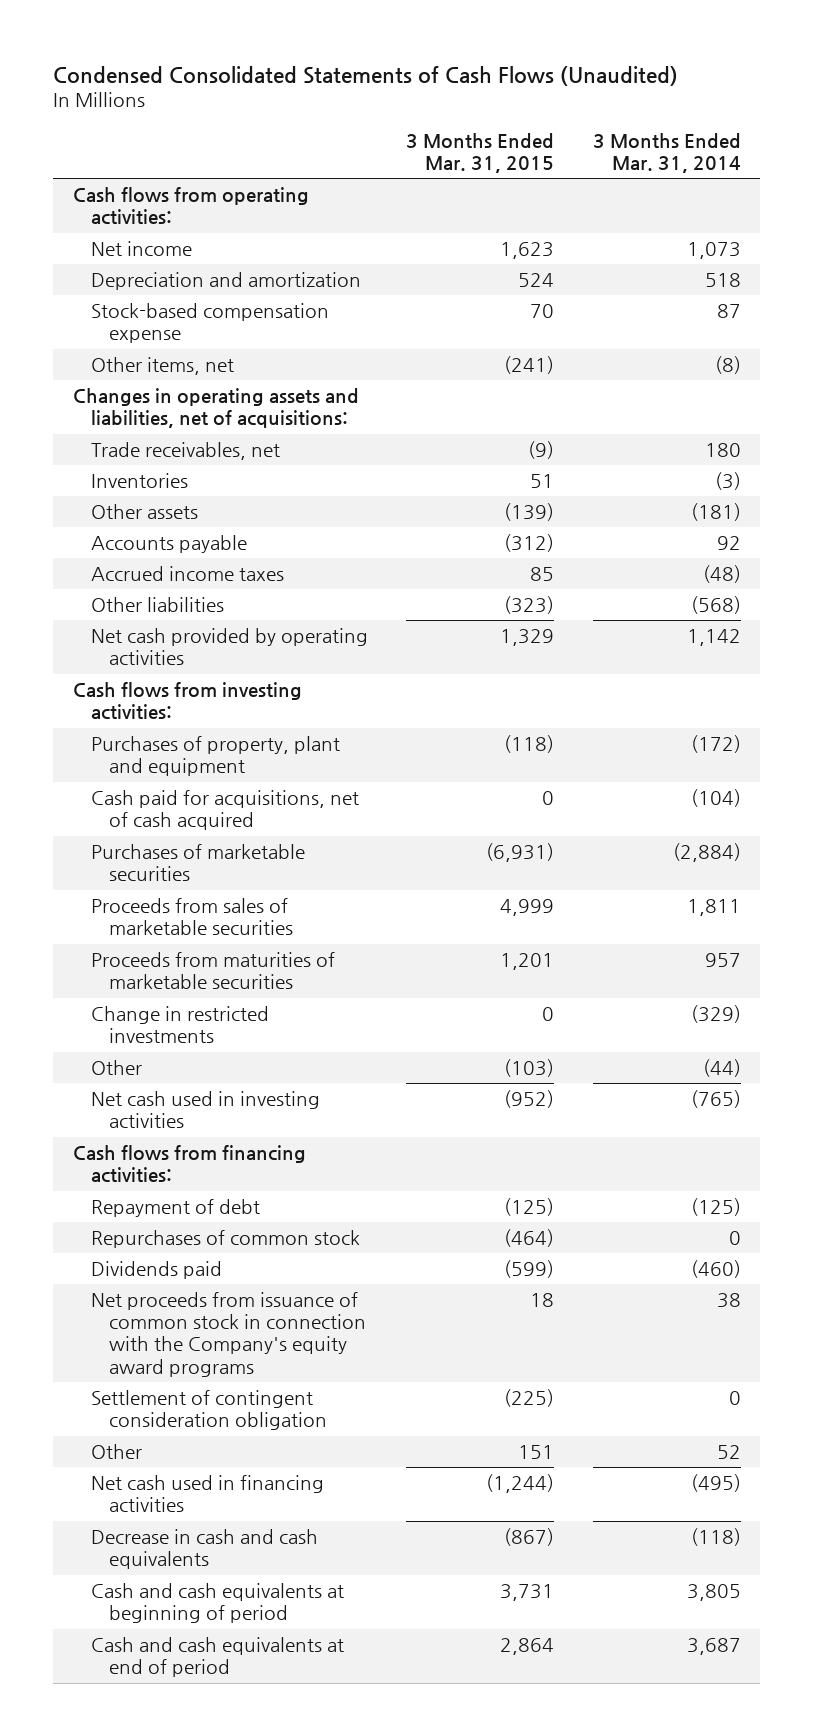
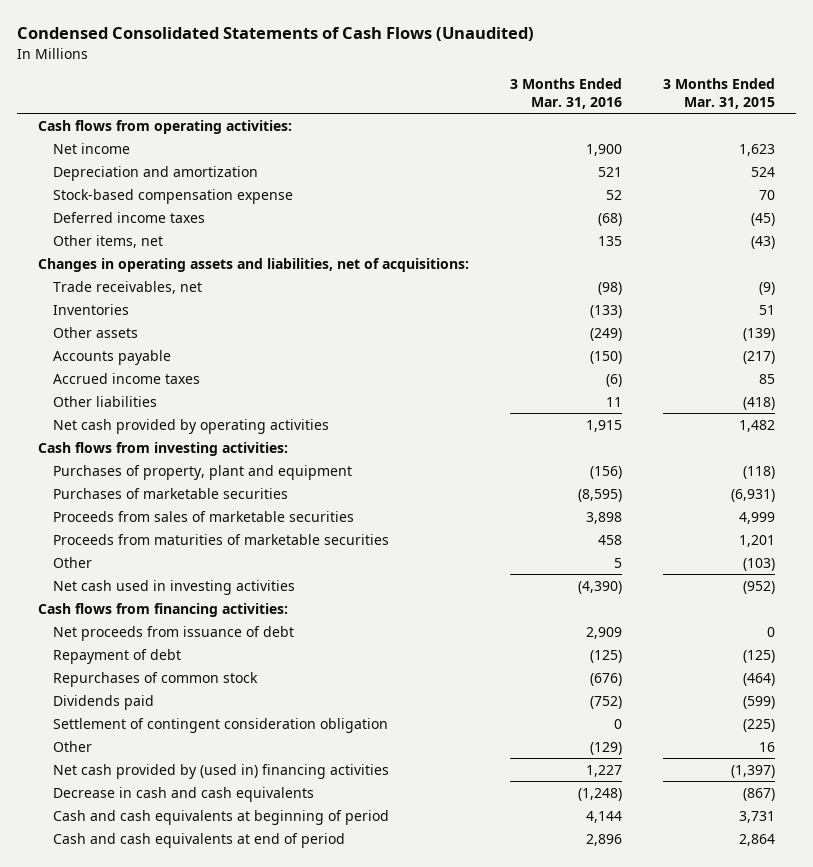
- | 3 Months Ended Mar. 31, 2015 | 3 Months Ended Mar. 31, 2014
+ | 3 Months Ended Mar. 31, 2016 | 3 Months Ended Mar. 31, 2015
- Other items, net | (241) | (8)
+ Deferred income taxes | (68) | (45)
+ Other items, net | 135 | (43)
- Accounts payable | (312) | 92
+ Accounts payable | (150) | (217)
- Other liabilities | (323) | (568)
- Net cash provided by operating activities | 1,329 | 1,142
+ Other liabilities | 11 | (418)
+ Net cash provided by operating activities | 1,915 | 1,482
- Cash paid for acquisitions, net of cash acquired | 0 | (104)
- Change in restricted investments | 0 | (329)
+ Net proceeds from issuance of debt | 2,909 | 0
- Net proceeds from issuance of common stock in connection with the Company's equity award programs | 18 | 38
- Other | 151 | 52
- Net cash used in financing activities | (1,244) | (495)
+ Other | (129) | 16
+ Net cash provided by (used in) financing activities | 1,227 | (1,397)

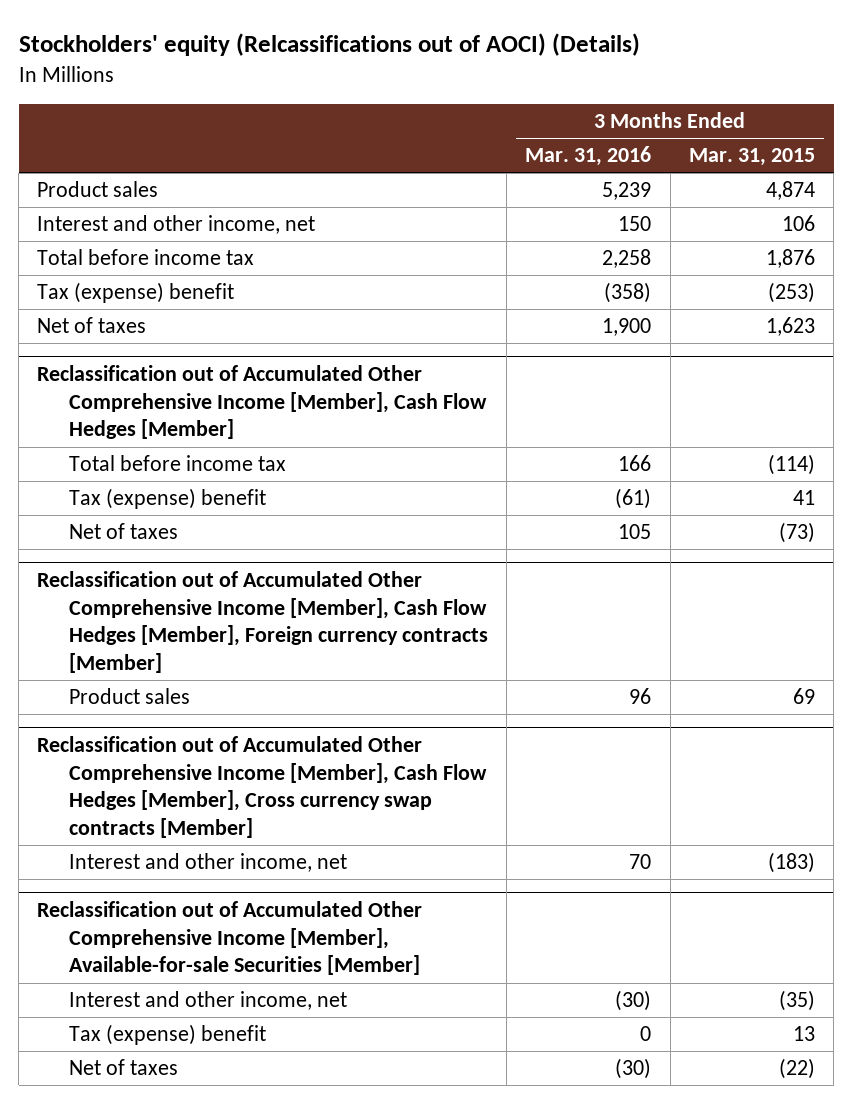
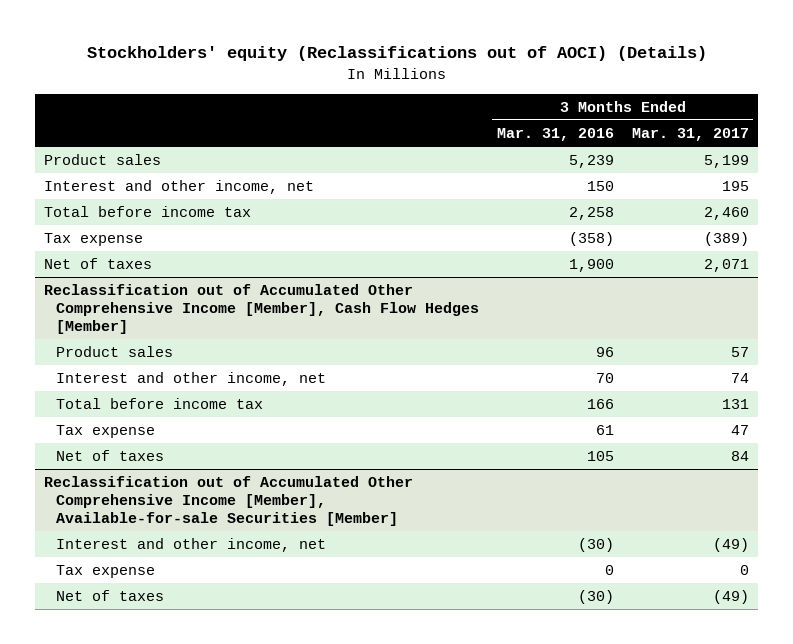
- Stockholders' equity (Relcassifications out of AOCI) (Details)
+ Stockholders' equity (Reclassifications out of AOCI) (Details)
- | 3 Months Ended Mar. 31, 2016 | 3 Months Ended Mar. 31, 2015
+ | 3 Months Ended Mar. 31, 2016 | 3 Months Ended Mar. 31, 2017
- Tax (expense) benefit | (358) | (253)
+ Tax expense | (358) | (389)
@ Reclassification out of Accumulated Other Comprehensive Income [Member], Cash Flow Hedges [Member]
- Tax (expense) benefit | (61) | 41
- Reclassification out of Accumulated Other Comprehensive Income [Member], Cash Flow Hedges [Member], Foreign currency contracts [Member]
- Reclassification out of Accumulated Other Comprehensive Income [Member], Cash Flow Hedges [Member], Cross currency swap contracts [Member]
@ Reclassification out of Accumulated Other Comprehensive Income [Member], Cash Flow Hedges [Member]
moved down: Total before income tax | 166 | 131
+ Tax expense | 61 | 47
moved down: Net of taxes | 105 | 84
@ Reclassification out of Accumulated Other Comprehensive Income [Member], Available-for-sale Securities [Member]
- Tax (expense) benefit | 0 | 13
+ Tax expense | 0 | 0

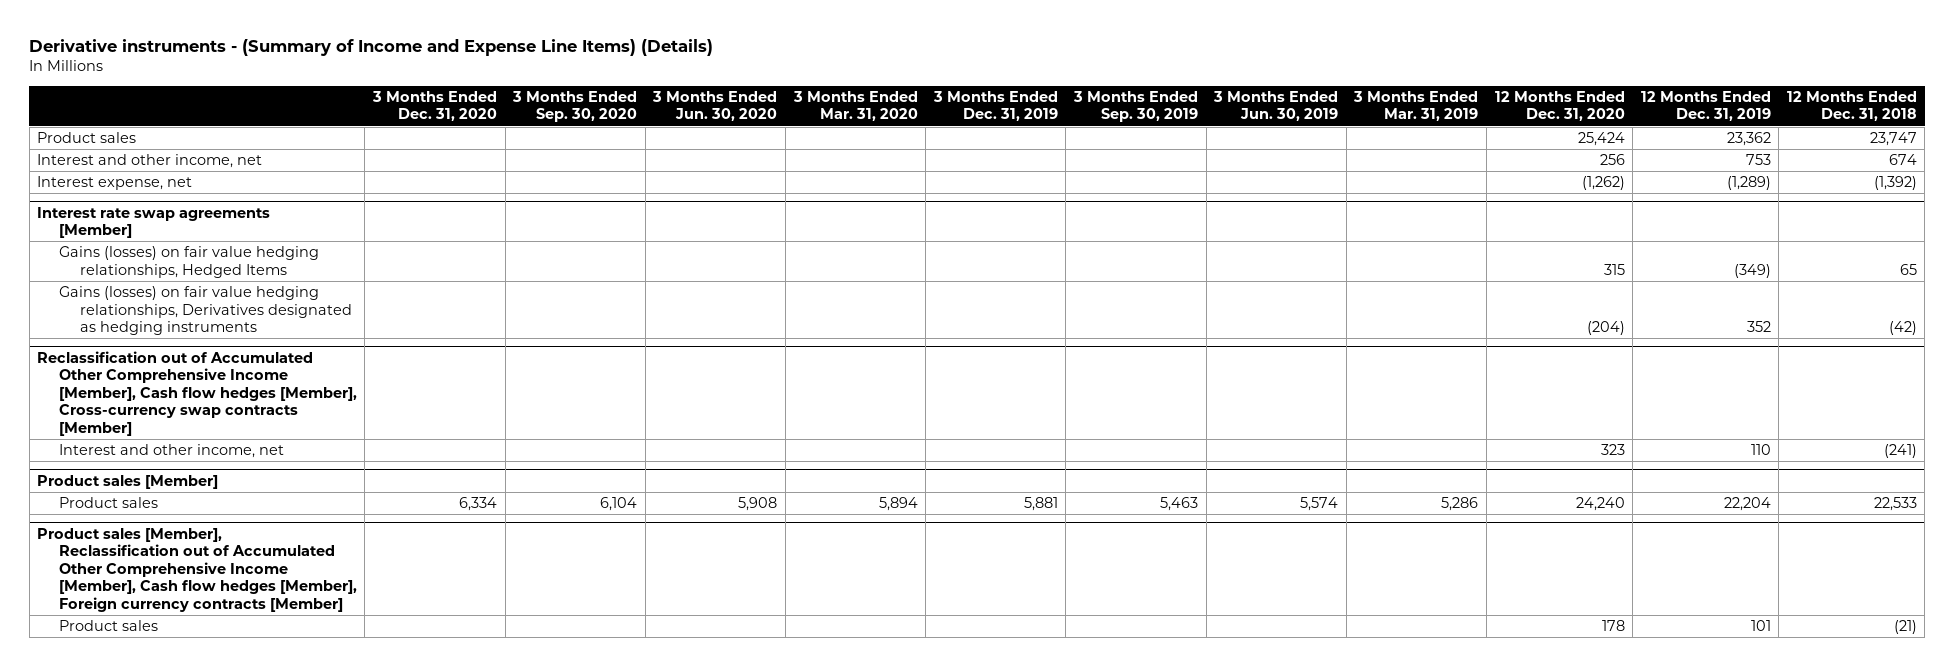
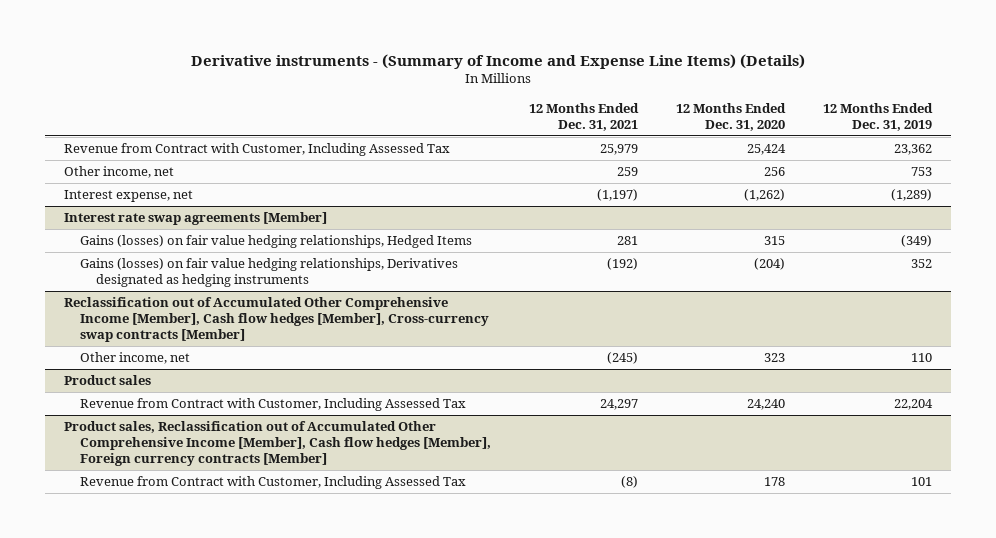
- | 3 Months Ended Dec. 31, 2020 | 3 Months Ended Sep. 30, 2020 | 3 Months Ended Jun. 30, 2020 | 3 Months Ended Mar. 31, 2020 | 3 Months Ended Dec. 31, 2019 | 3 Months Ended Sep. 30, 2019 | 3 Months Ended Jun. 30, 2019 | 3 Months Ended Mar. 31, 2019 | 12 Months Ended Dec. 31, 2020 | 12 Months Ended Dec. 31, 2019 | 12 Months Ended Dec. 31, 2018
+ | 12 Months Ended Dec. 31, 2021 | 12 Months Ended Dec. 31, 2020 | 12 Months Ended Dec. 31, 2019
- Product sales | | | | | | | | | 25,424 | 23,362 | 23,747
- Interest and other income, net | | | | | | | | | 256 | 753 | 674
+ Revenue from Contract with Customer, Including Assessed Tax | 25,979 | 25,424 | 23,362
+ Other income, net | 259 | 256 | 753
@ Reclassification out of Accumulated Other Comprehensive Income [Member], Cash flow hedges [Member], Cross-currency swap contracts [Member]
- Interest and other income, net | | | | | | | | | 323 | 110 | (241)
- Product sales [Member]
- Product sales | 6,334 | 6,104 | 5,908 | 5,894 | 5,881 | 5,463 | 5,574 | 5,286 | 24,240 | 22,204 | 22,533
- Product sales [Member], Reclassification out of Accumulated Other Comprehensive Income [Member], Cash flow hedges [Member], Foreign currency contracts [Member]
- Product sales | | | | | | | | | 178 | 101 | (21)
@ Reclassification out of Accumulated Other Comprehensive Income [Member], Cash flow hedges [Member], Cross-currency swap contracts [Member]
+ Other income, net | (245) | 323 | 110
+ Product sales
+ Revenue from Contract with Customer, Including Assessed Tax | 24,297 | 24,240 | 22,204
+ Product sales, Reclassification out of Accumulated Other Comprehensive Income [Member], Cash flow hedges [Member], Foreign currency contracts [Member]
+ Revenue from Contract with Customer, Including Assessed Tax | (8) | 178 | 101

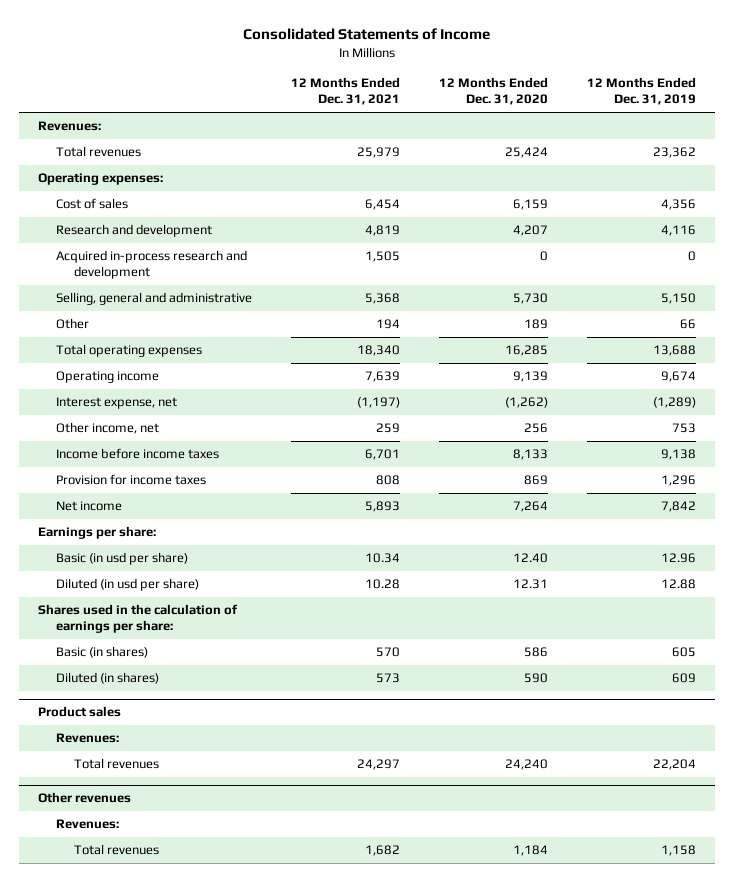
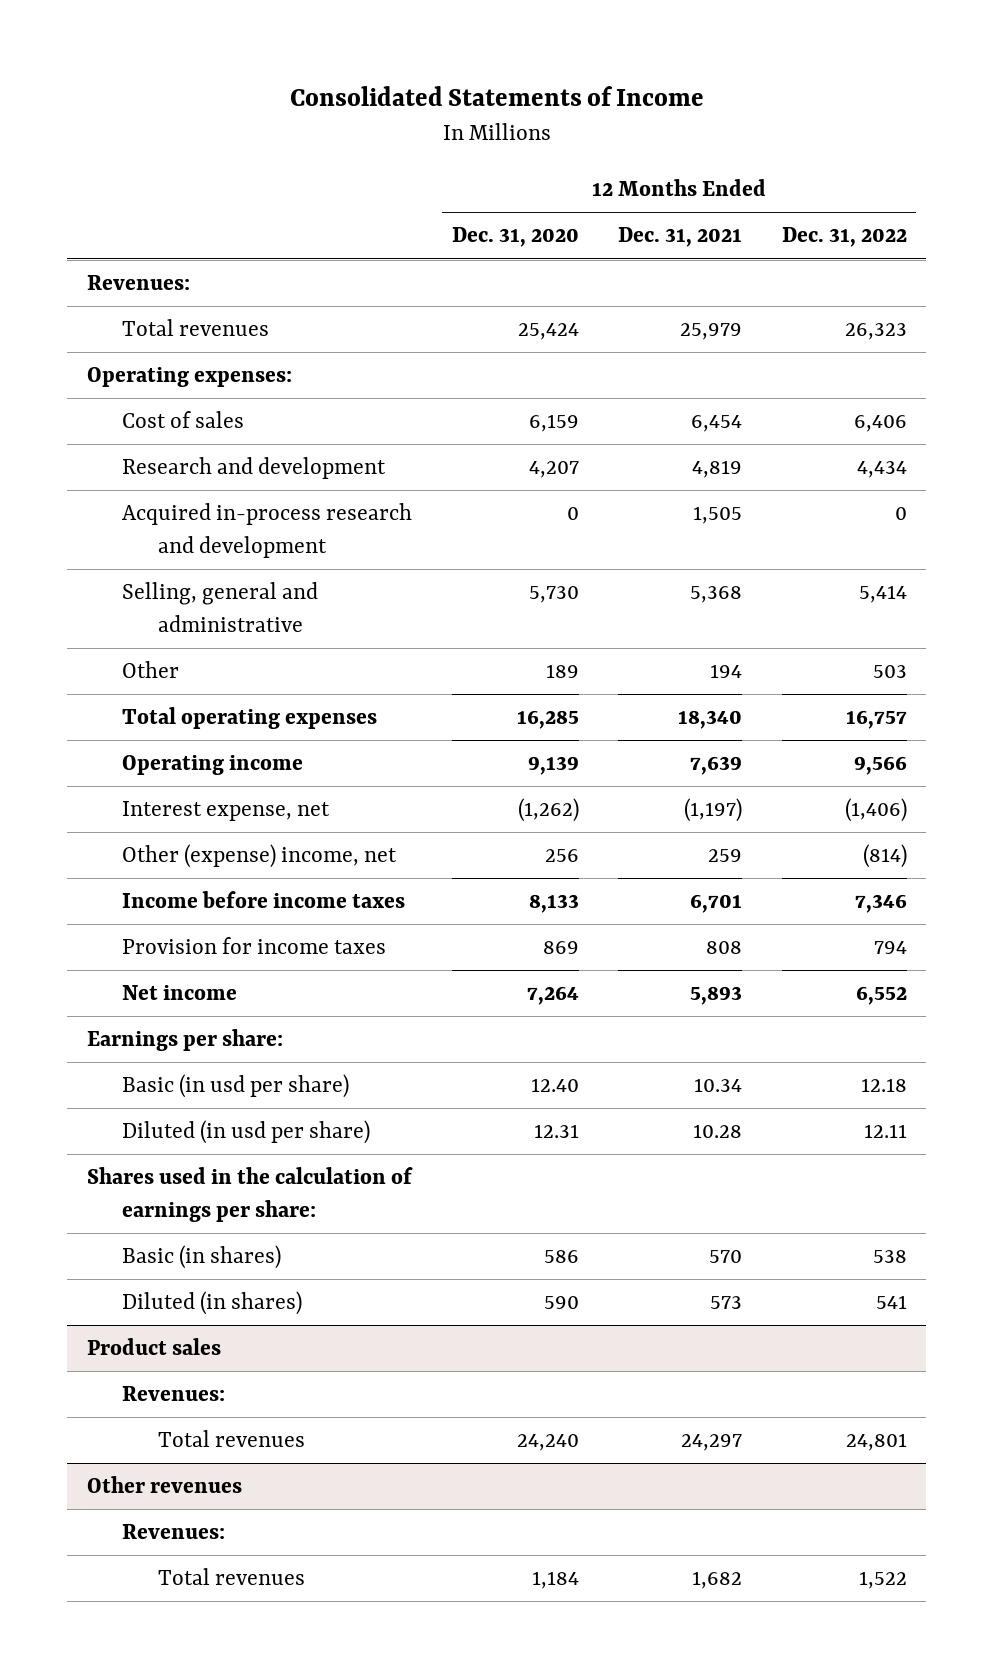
- | 12 Months Ended Dec. 31, 2021 | 12 Months Ended Dec. 31, 2020 | 12 Months Ended Dec. 31, 2019
+ | 12 Months Ended Dec. 31, 2020 | 12 Months Ended Dec. 31, 2021 | 12 Months Ended Dec. 31, 2022
- Other income, net | 259 | 256 | 753
+ Other (expense) income, net | 256 | 259 | (814)

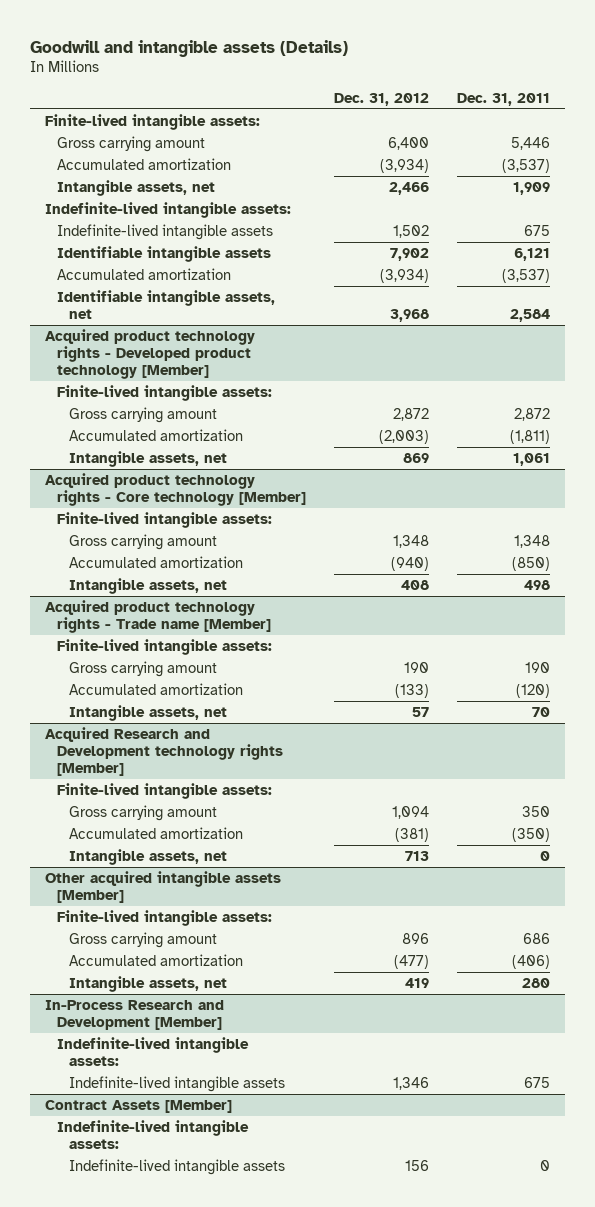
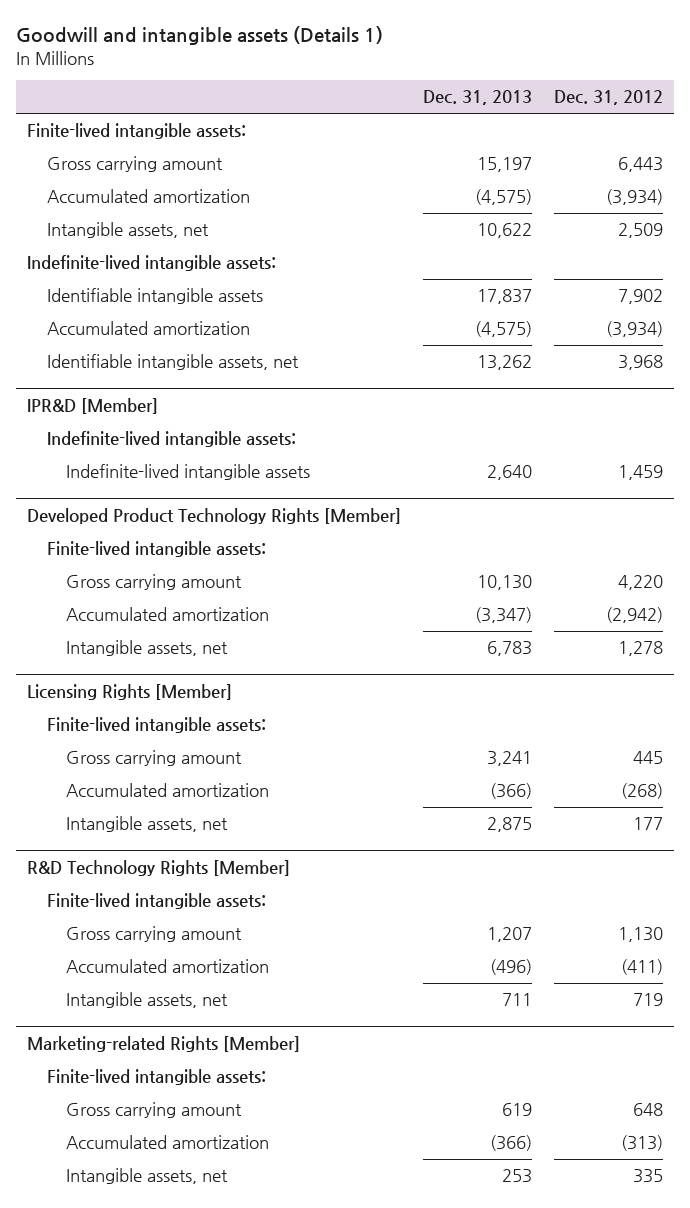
- Goodwill and intangible assets (Details)
+ Goodwill and intangible assets (Details 1)
- | Dec. 31, 2012 | Dec. 31, 2011
+ | Dec. 31, 2013 | Dec. 31, 2012
- Gross carrying amount | 6,400 | 5,446
+ Gross carrying amount | 15,197 | 6,443
- Intangible assets, net | 2,466 | 1,909
+ Intangible assets, net | 10,622 | 2,509
- Indefinite-lived intangible assets | 1,502 | 675
- Acquired product technology rights - Developed product technology [Member]
- Finite-lived intangible assets:
- Gross carrying amount | 2,872 | 2,872
- Accumulated amortization | (2,003) | (1,811)
- Intangible assets, net | 869 | 1,061
- Acquired product technology rights - Core technology [Member]
+ IPR&D [Member]
+ Indefinite-lived intangible assets:
+ Indefinite-lived intangible assets | 2,640 | 1,459
+ Developed Product Technology Rights [Member]
- Gross carrying amount | 1,348 | 1,348
- Accumulated amortization | (940) | (850)
- Intangible assets, net | 408 | 498
- Acquired product technology rights - Trade name [Member]
+ Gross carrying amount | 10,130 | 4,220
+ Accumulated amortization | (3,347) | (2,942)
+ Intangible assets, net | 6,783 | 1,278
+ Licensing Rights [Member]
- Gross carrying amount | 190 | 190
- Accumulated amortization | (133) | (120)
- Intangible assets, net | 57 | 70
- Acquired Research and Development technology rights [Member]
+ Gross carrying amount | 3,241 | 445
+ Accumulated amortization | (366) | (268)
+ Intangible assets, net | 2,875 | 177
+ R&D Technology Rights [Member]
- Gross carrying amount | 1,094 | 350
- Accumulated amortization | (381) | (350)
- Intangible assets, net | 713 | 0
- Other acquired intangible assets [Member]
+ Gross carrying amount | 1,207 | 1,130
+ Accumulated amortization | (496) | (411)
+ Intangible assets, net | 711 | 719
+ Marketing-related Rights [Member]
- Gross carrying amount | 896 | 686
- Accumulated amortization | (477) | (406)
- Intangible assets, net | 419 | 280
- In-Process Research and Development [Member]
- Indefinite-lived intangible assets:
- Indefinite-lived intangible assets | 1,346 | 675
- Contract Assets [Member]
- Indefinite-lived intangible assets:
- Indefinite-lived intangible assets | 156 | 0
+ Gross carrying amount | 619 | 648
+ Accumulated amortization | (366) | (313)
+ Intangible assets, net | 253 | 335

